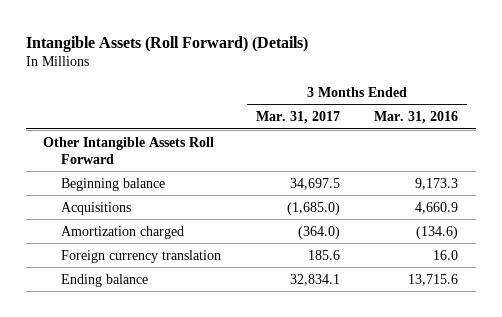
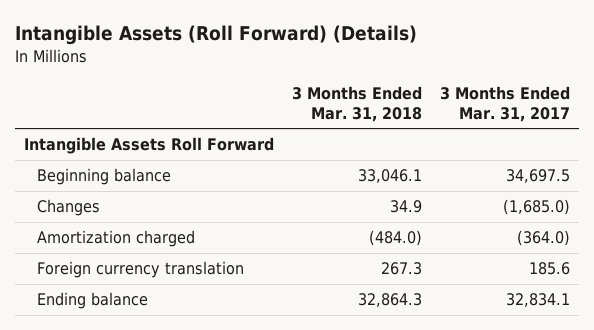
- | 3 Months Ended Mar. 31, 2017 | 3 Months Ended Mar. 31, 2016
+ | 3 Months Ended Mar. 31, 2018 | 3 Months Ended Mar. 31, 2017
- Other Intangible Assets Roll Forward
+ Intangible Assets Roll Forward
- Acquisitions | (1,685.0) | 4,660.9
+ Changes | 34.9 | (1,685.0)

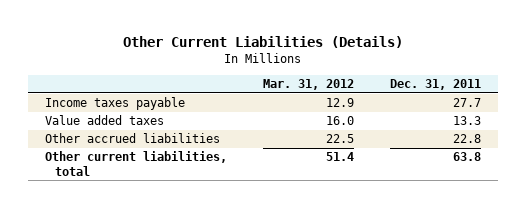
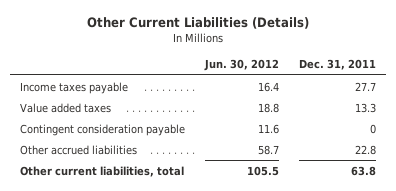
- | Mar. 31, 2012 | Dec. 31, 2011
+ | Jun. 30, 2012 | Dec. 31, 2011
+ Contingent consideration payable | 11.6 | 0

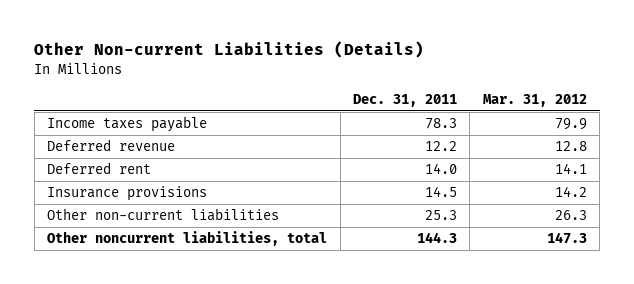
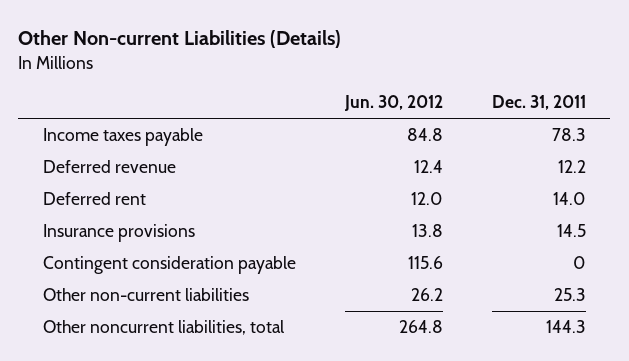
- | Dec. 31, 2011 | Mar. 31, 2012
+ | Jun. 30, 2012 | Dec. 31, 2011
+ Contingent consideration payable | 115.6 | 0

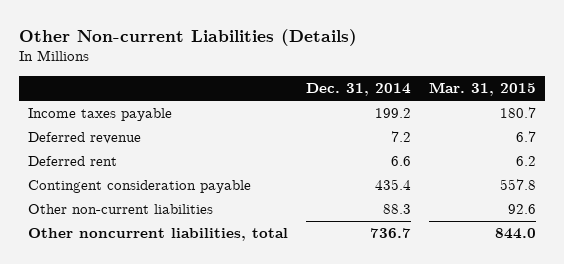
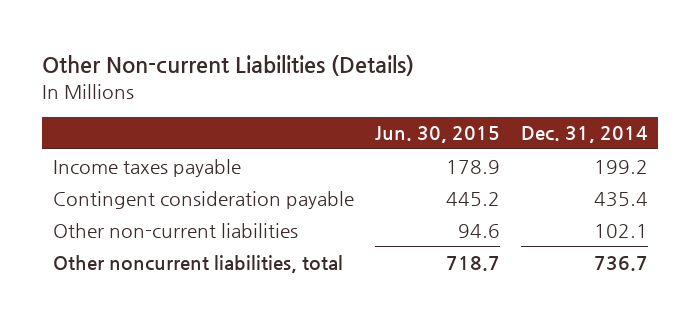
- | Dec. 31, 2014 | Mar. 31, 2015
+ | Jun. 30, 2015 | Dec. 31, 2014
- Deferred revenue | 7.2 | 6.7
- Deferred rent | 6.6 | 6.2
- Other non-current liabilities | 88.3 | 92.6
+ Other non-current liabilities | 94.6 | 102.1

